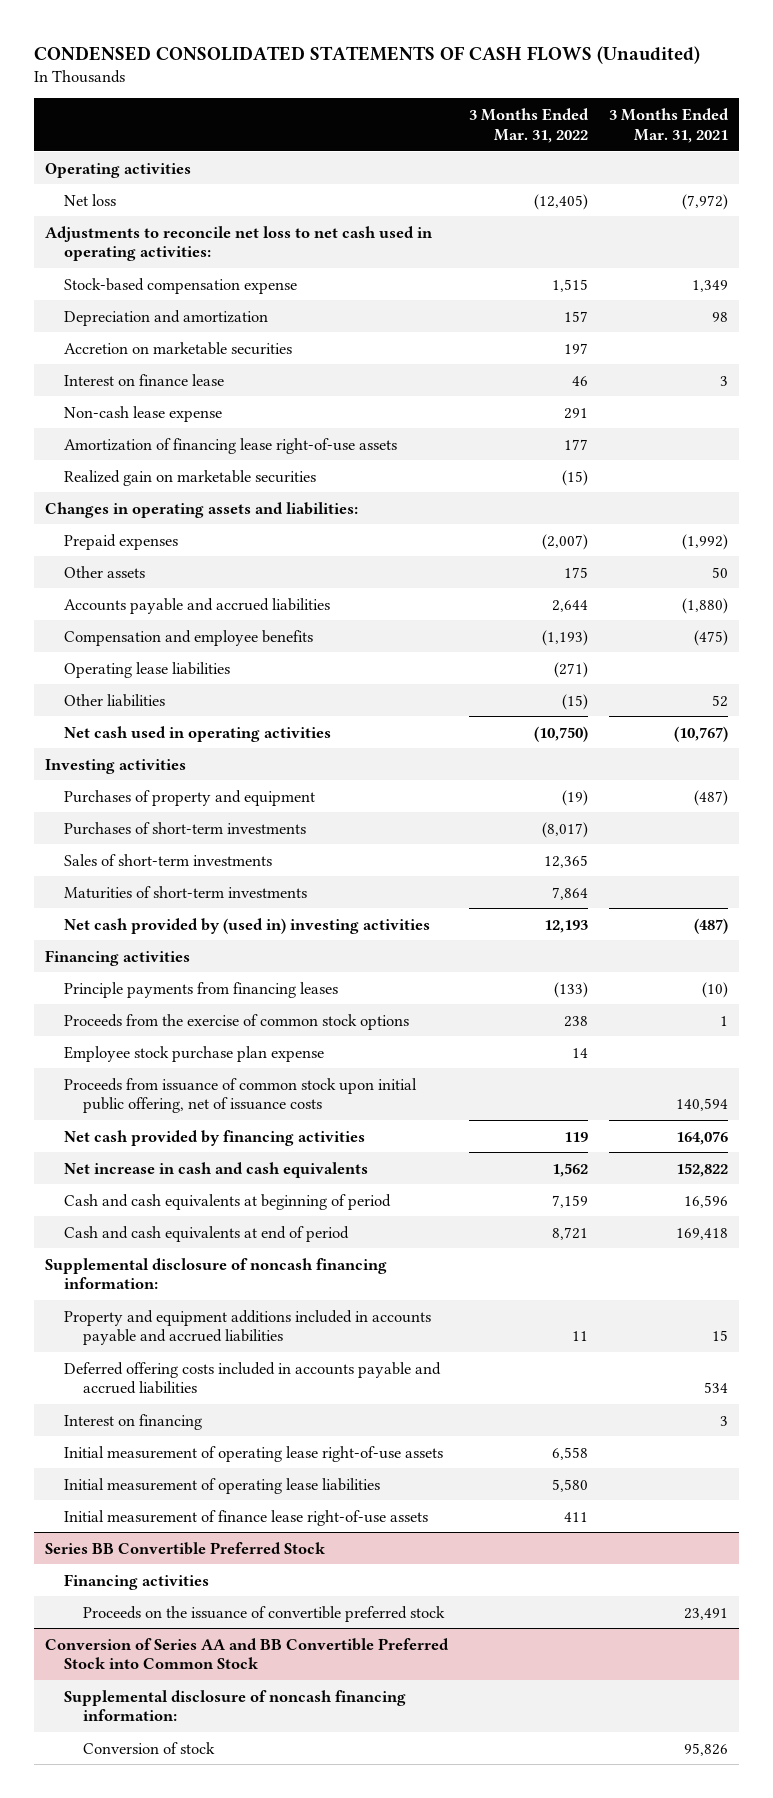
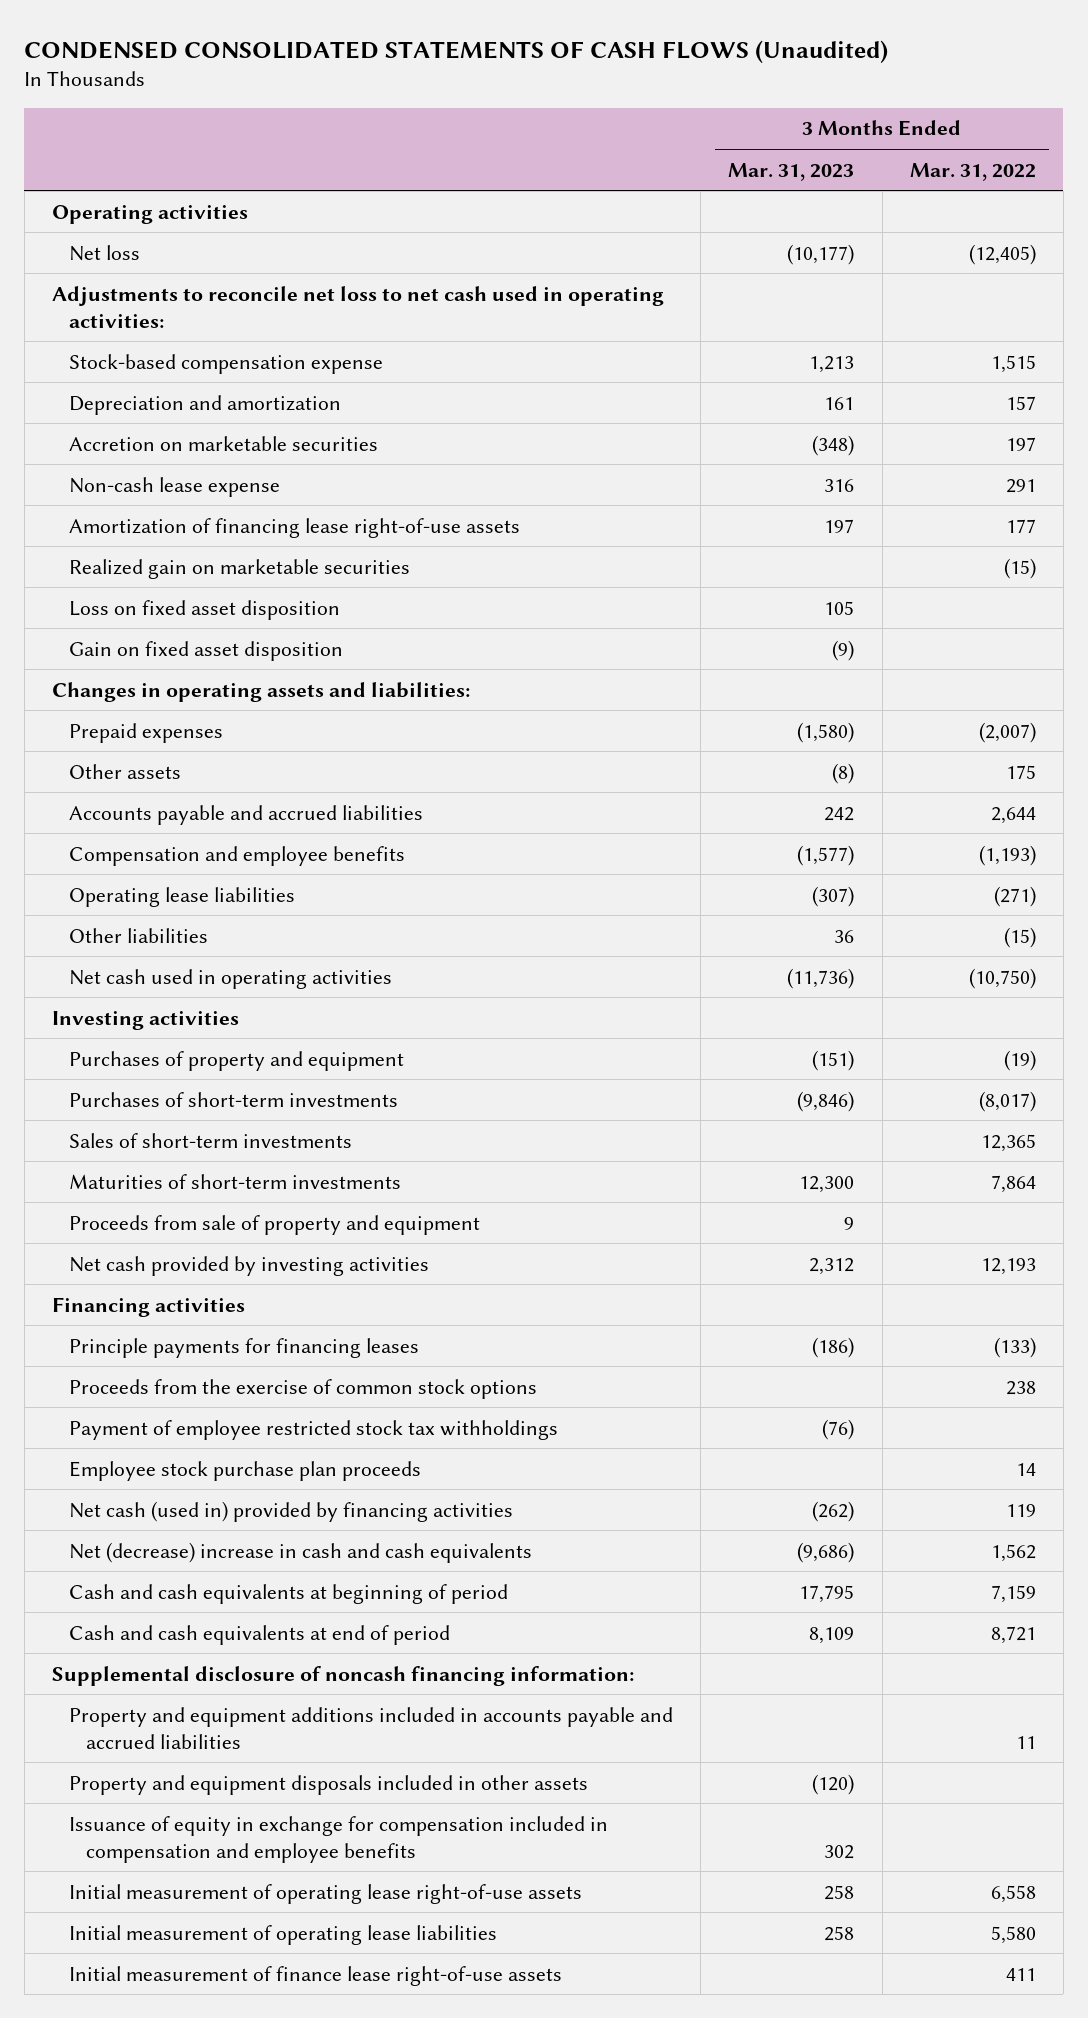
- | 3 Months Ended Mar. 31, 2022 | 3 Months Ended Mar. 31, 2021
+ | 3 Months Ended Mar. 31, 2023 | 3 Months Ended Mar. 31, 2022
- Interest on finance lease | 46 | 3
+ Loss on fixed asset disposition | 105 |
+ Gain on fixed asset disposition | (9) |
- Net cash provided by (used in) investing activities | 12,193 | (487)
+ Proceeds from sale of property and equipment | 9 |
+ Net cash provided by investing activities | 2,312 | 12,193
- Principle payments from financing leases | (133) | (10)
+ Principle payments for financing leases | (186) | (133)
- Employee stock purchase plan expense | 14 |
- Proceeds from issuance of common stock upon initial public offering, net of issuance costs | | 140,594
- Net cash provided by financing activities | 119 | 164,076
- Net increase in cash and cash equivalents | 1,562 | 152,822
+ Payment of employee restricted stock tax withholdings | (76) |
+ Employee stock purchase plan proceeds | | 14
+ Net cash (used in) provided by financing activities | (262) | 119
+ Net (decrease) increase in cash and cash equivalents | (9,686) | 1,562
- Deferred offering costs included in accounts payable and accrued liabilities | | 534
- Interest on financing | | 3
+ Property and equipment disposals included in other assets | (120) |
+ Issuance of equity in exchange for compensation included in compensation and employee benefits | 302 |
- Series BB Convertible Preferred Stock
- Financing activities
- Proceeds on the issuance of convertible preferred stock | | 23,491
- Conversion of Series AA and BB Convertible Preferred Stock into Common Stock
- Supplemental disclosure of noncash financing information:
- Conversion of stock | | 95,826

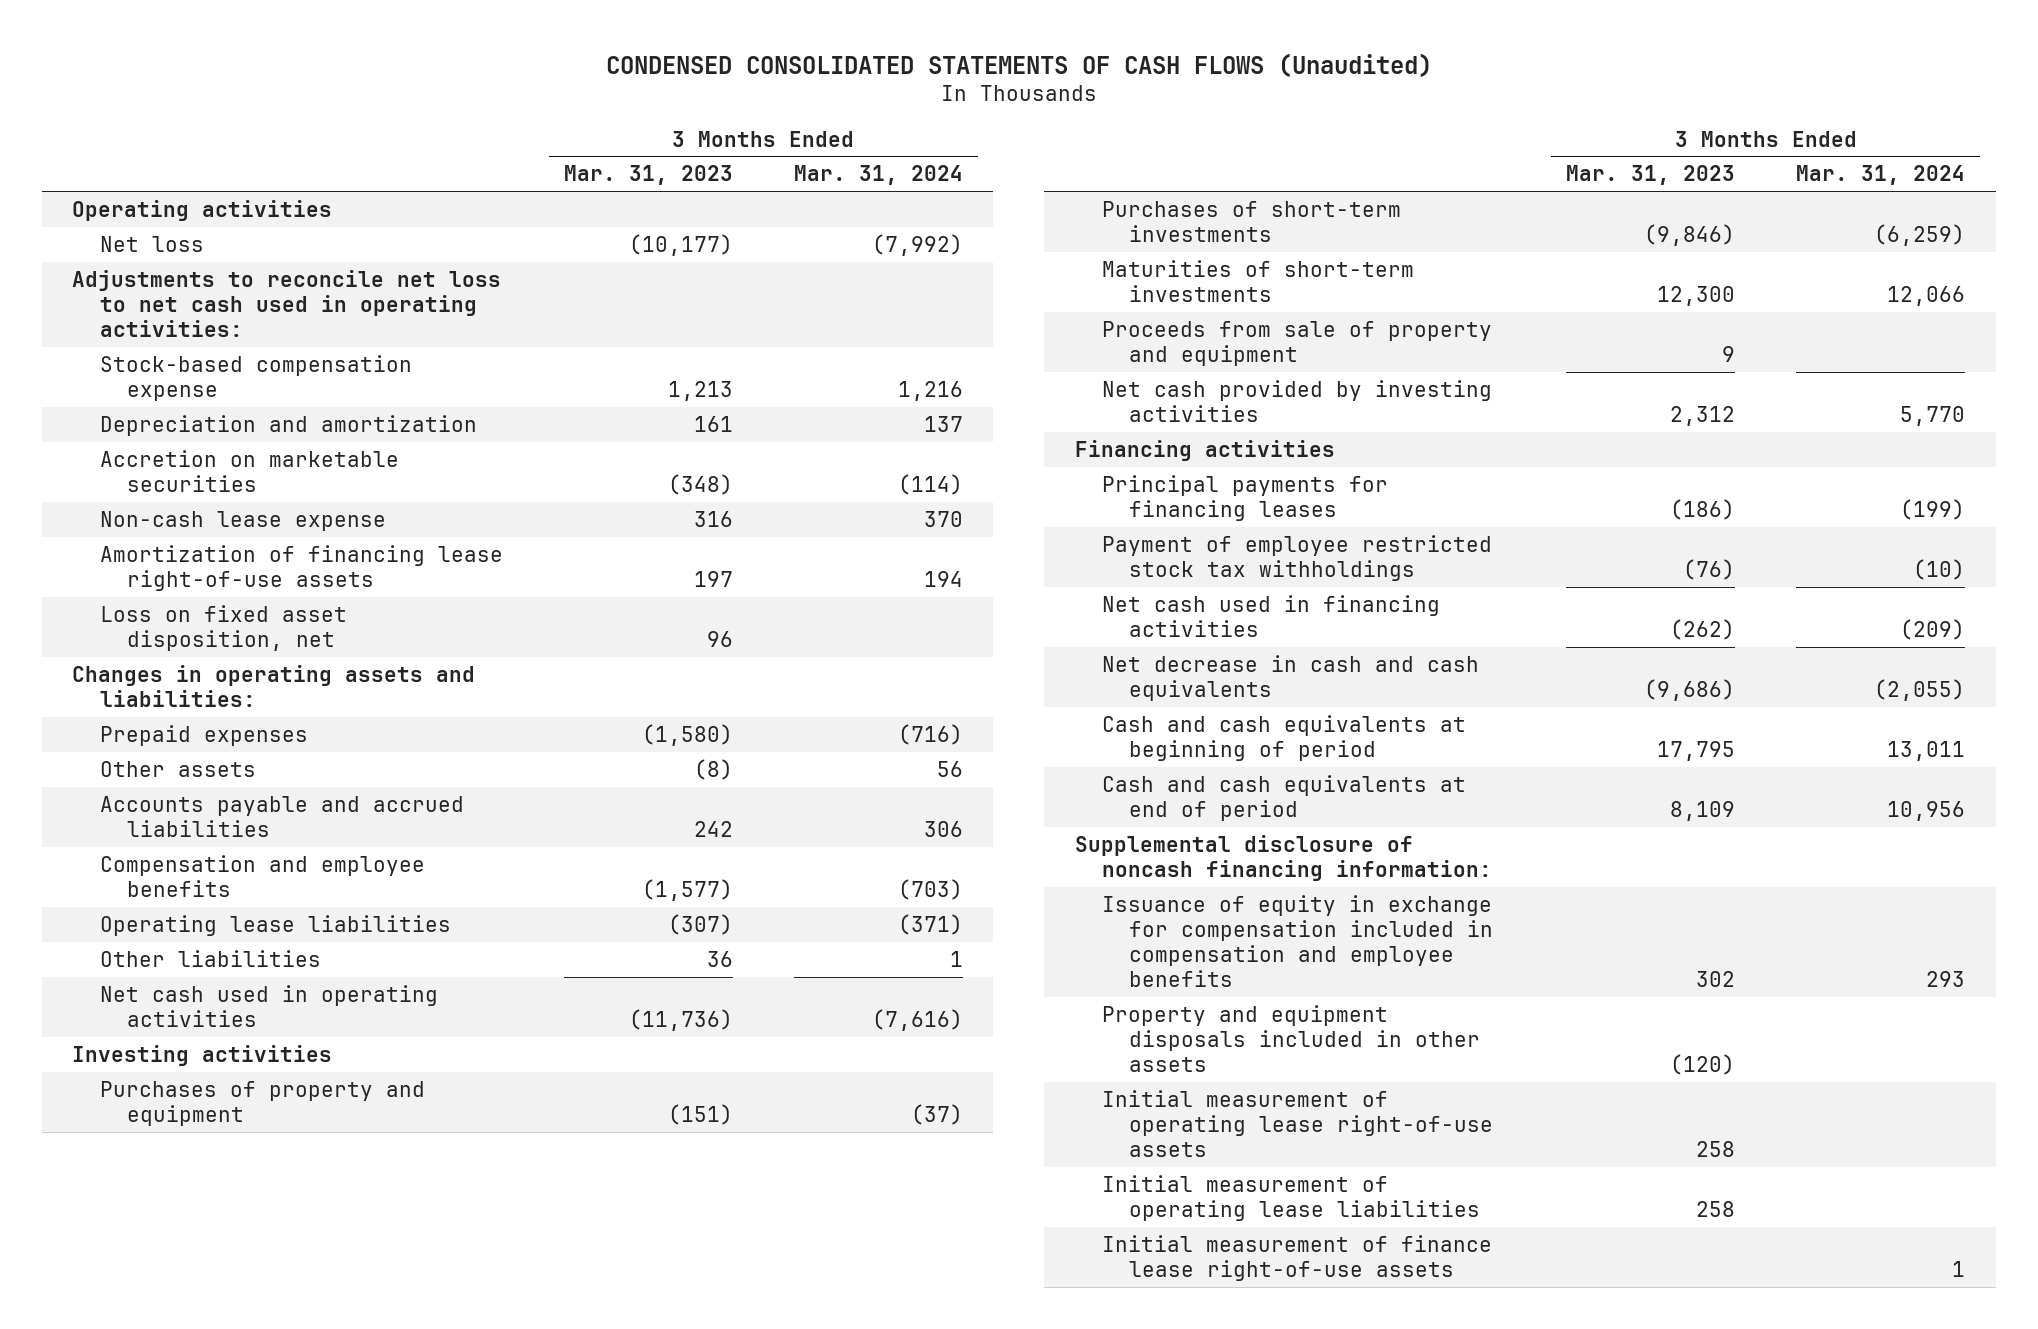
- | 3 Months Ended Mar. 31, 2023 | 3 Months Ended Mar. 31, 2022
+ | 3 Months Ended Mar. 31, 2023 | 3 Months Ended Mar. 31, 2024
- Realized gain on marketable securities | | (15)
- Loss on fixed asset disposition | 105 |
- Gain on fixed asset disposition | (9) |
+ Loss on fixed asset disposition, net | 96 |
- Sales of short-term investments | | 12,365
- Principle payments for financing leases | (186) | (133)
- Proceeds from the exercise of common stock options | | 238
+ Principal payments for financing leases | (186) | (199)
- Employee stock purchase plan proceeds | | 14
- Net cash (used in) provided by financing activities | (262) | 119
- Net (decrease) increase in cash and cash equivalents | (9,686) | 1,562
+ Net cash used in financing activities | (262) | (209)
+ Net decrease in cash and cash equivalents | (9,686) | (2,055)
- Property and equipment additions included in accounts payable and accrued liabilities | | 11
moved down: Property and equipment disposals included in other assets | (120) |

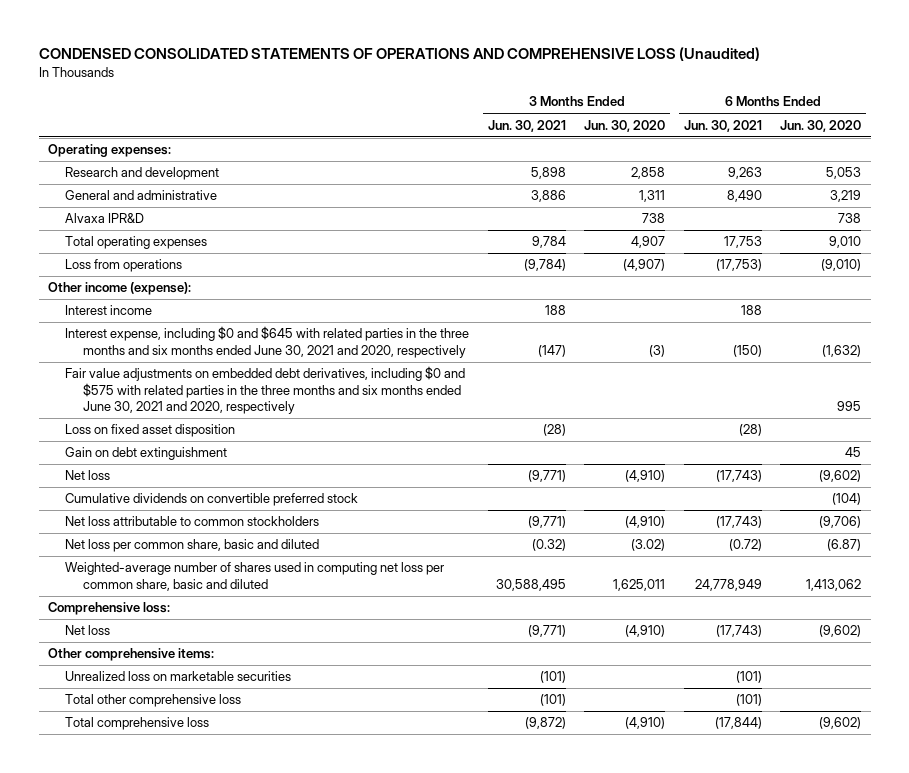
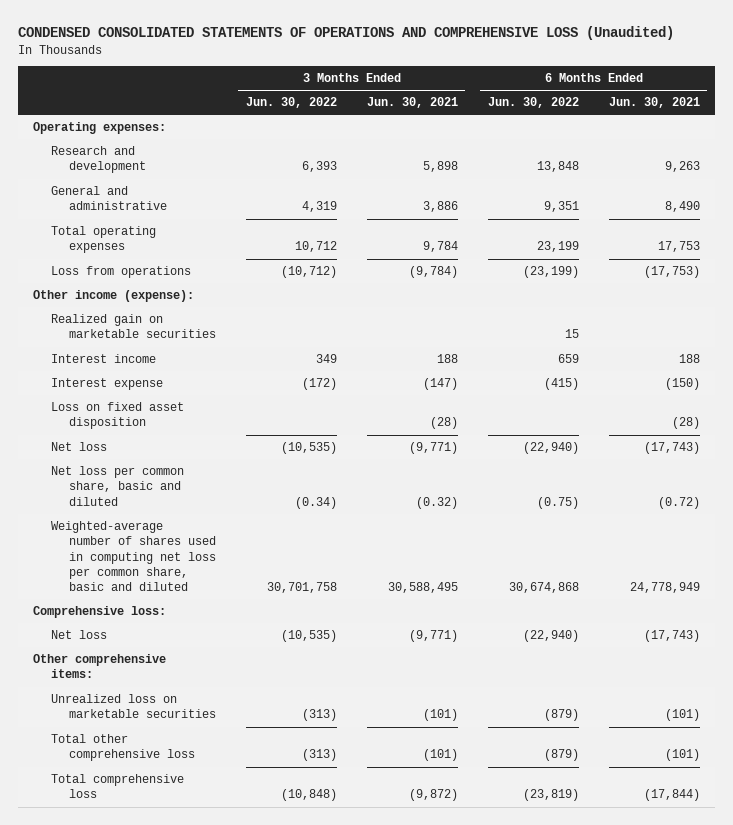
- | 3 Months Ended Jun. 30, 2021 | 3 Months Ended Jun. 30, 2020 | 6 Months Ended Jun. 30, 2021 | 6 Months Ended Jun. 30, 2020
+ | 3 Months Ended Jun. 30, 2022 | 3 Months Ended Jun. 30, 2021 | 6 Months Ended Jun. 30, 2022 | 6 Months Ended Jun. 30, 2021
- Alvaxa IPR&D | | 738 | | 738
+ Realized gain on marketable securities | | | 15 |
- Interest expense, including $0 and $645 with related parties in the three months and six months ended June 30, 2021 and 2020, respectively | (147) | (3) | (150) | (1,632)
- Fair value adjustments on embedded debt derivatives, including $0 and $575 with related parties in the three months and six months ended June 30, 2021 and 2020, respectively | | | | 995
+ Interest expense | (172) | (147) | (415) | (150)
- Gain on debt extinguishment | | | | 45
- Cumulative dividends on convertible preferred stock | | | | (104)
- Net loss attributable to common stockholders | (9,771) | (4,910) | (17,743) | (9,706)

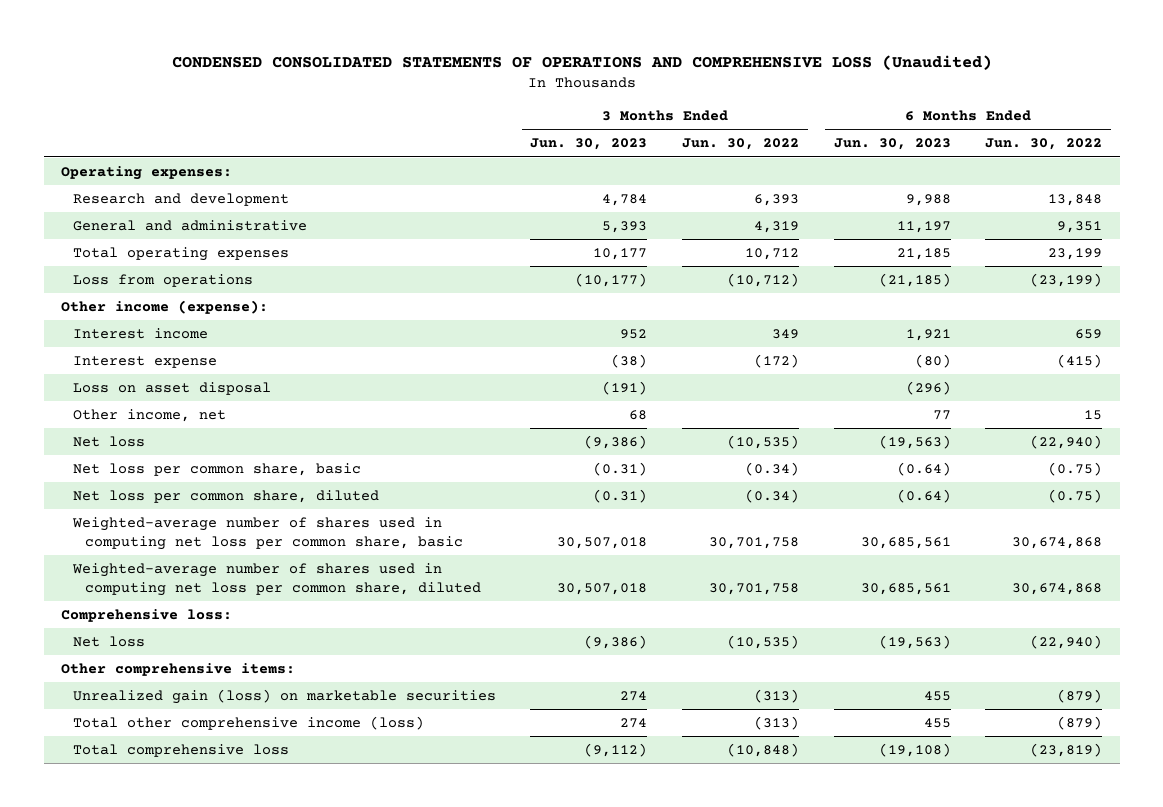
- | 3 Months Ended Jun. 30, 2022 | 3 Months Ended Jun. 30, 2021 | 6 Months Ended Jun. 30, 2022 | 6 Months Ended Jun. 30, 2021
+ | 3 Months Ended Jun. 30, 2023 | 3 Months Ended Jun. 30, 2022 | 6 Months Ended Jun. 30, 2023 | 6 Months Ended Jun. 30, 2022
- Realized gain on marketable securities | | | 15 |
- Loss on fixed asset disposition | | (28) | | (28)
+ Loss on asset disposal | (191) | | (296) |
+ Other income, net | 68 | | 77 | 15
- Net loss per common share, basic and diluted | (0.34) | (0.32) | (0.75) | (0.72)
- Weighted-average number of shares used in computing net loss per common share, basic and diluted | 30,701,758 | 30,588,495 | 30,674,868 | 24,778,949
+ Net loss per common share, basic | (0.31) | (0.34) | (0.64) | (0.75)
+ Net loss per common share, diluted | (0.31) | (0.34) | (0.64) | (0.75)
+ Weighted-average number of shares used in computing net loss per common share, basic | 30,507,018 | 30,701,758 | 30,685,561 | 30,674,868
+ Weighted-average number of shares used in computing net loss per common share, diluted | 30,507,018 | 30,701,758 | 30,685,561 | 30,674,868
- Unrealized loss on marketable securities | (313) | (101) | (879) | (101)
- Total other comprehensive loss | (313) | (101) | (879) | (101)
+ Unrealized gain (loss) on marketable securities | 274 | (313) | 455 | (879)
+ Total other comprehensive income (loss) | 274 | (313) | 455 | (879)

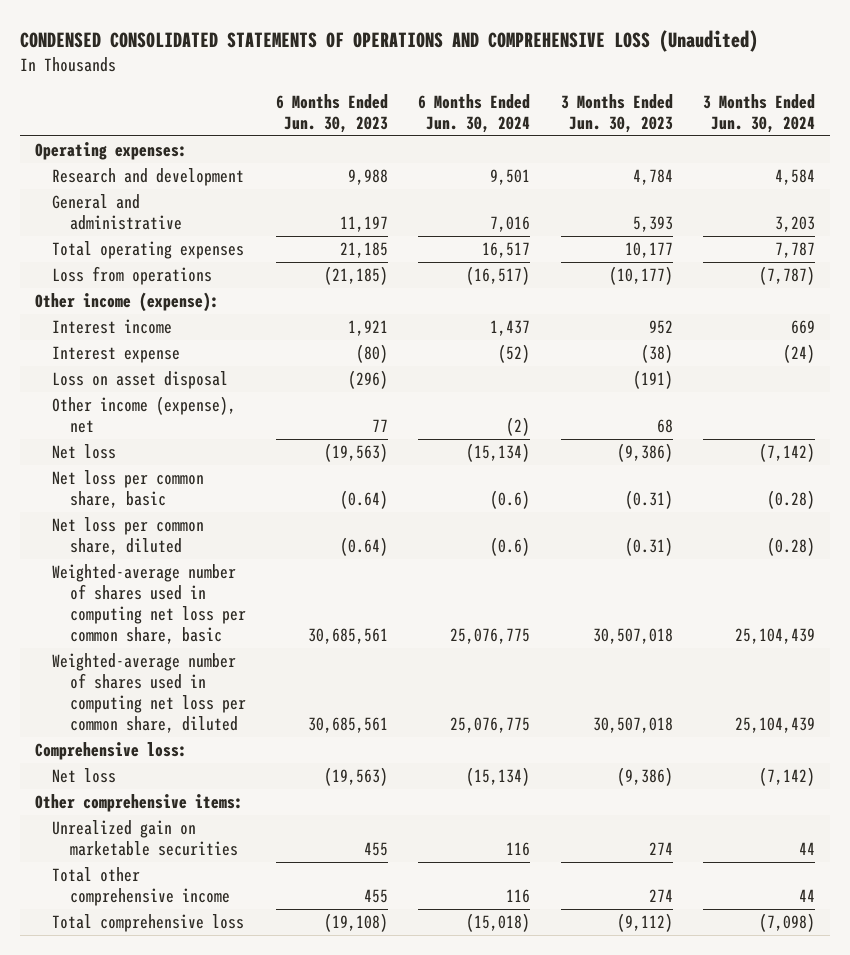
- | 3 Months Ended Jun. 30, 2023 | 3 Months Ended Jun. 30, 2022 | 6 Months Ended Jun. 30, 2023 | 6 Months Ended Jun. 30, 2022
+ | 6 Months Ended Jun. 30, 2023 | 6 Months Ended Jun. 30, 2024 | 3 Months Ended Jun. 30, 2023 | 3 Months Ended Jun. 30, 2024
- Other income, net | 68 | | 77 | 15
+ Other income (expense), net | 77 | (2) | 68 |
- Unrealized gain (loss) on marketable securities | 274 | (313) | 455 | (879)
- Total other comprehensive income (loss) | 274 | (313) | 455 | (879)
+ Unrealized gain on marketable securities | 455 | 116 | 274 | 44
+ Total other comprehensive income | 455 | 116 | 274 | 44

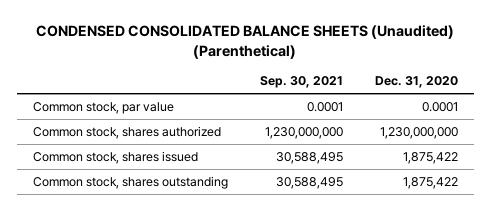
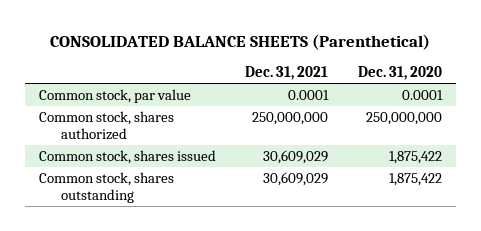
- CONDENSED CONSOLIDATED BALANCE SHEETS (Unaudited) (Parenthetical)
+ CONSOLIDATED BALANCE SHEETS (Parenthetical)
- | Sep. 30, 2021 | Dec. 31, 2020
+ | Dec. 31, 2021 | Dec. 31, 2020
- Common stock, shares authorized | 1,230,000,000 | 1,230,000,000
+ Common stock, shares authorized | 250,000,000 | 250,000,000

